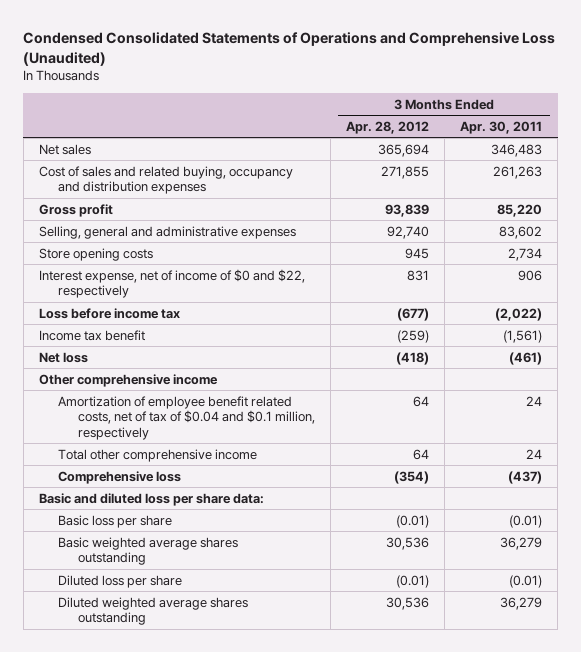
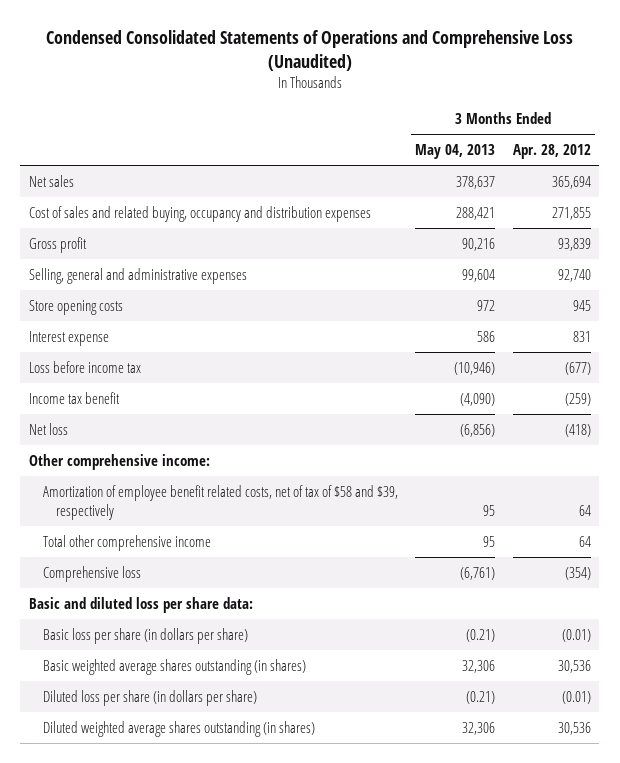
- | 3 Months Ended Apr. 28, 2012 | 3 Months Ended Apr. 30, 2011
+ | 3 Months Ended May 04, 2013 | 3 Months Ended Apr. 28, 2012
- Interest expense, net of income of $0 and $22, respectively | 831 | 906
+ Interest expense | 586 | 831
- Other comprehensive income
- Amortization of employee benefit related costs, net of tax of $0.04 and $0.1 million, respectively | 64 | 24
+ Other comprehensive income:
+ Amortization of employee benefit related costs, net of tax of $58 and $39, respectively | 95 | 64
- Basic loss per share | (0.01) | (0.01)
- Basic weighted average shares outstanding | 30,536 | 36,279
- Diluted loss per share | (0.01) | (0.01)
- Diluted weighted average shares outstanding | 30,536 | 36,279
+ Basic loss per share (in dollars per share) | (0.21) | (0.01)
+ Basic weighted average shares outstanding (in shares) | 32,306 | 30,536
+ Diluted loss per share (in dollars per share) | (0.21) | (0.01)
+ Diluted weighted average shares outstanding (in shares) | 32,306 | 30,536

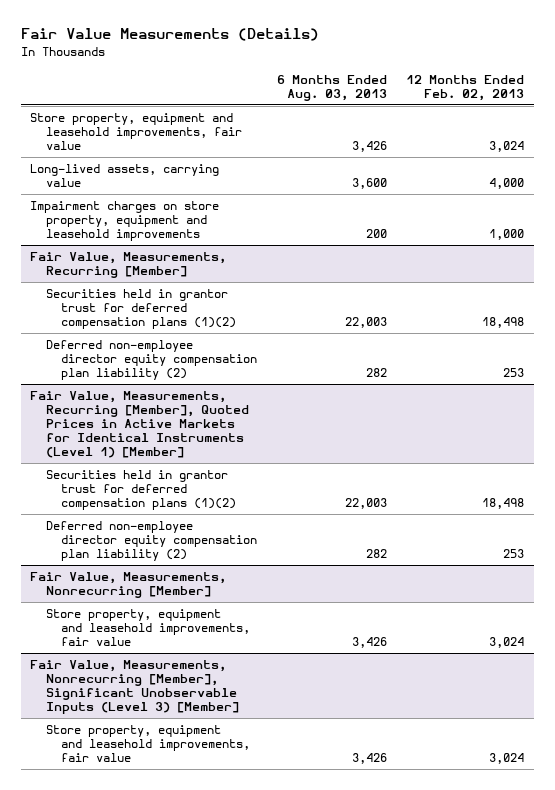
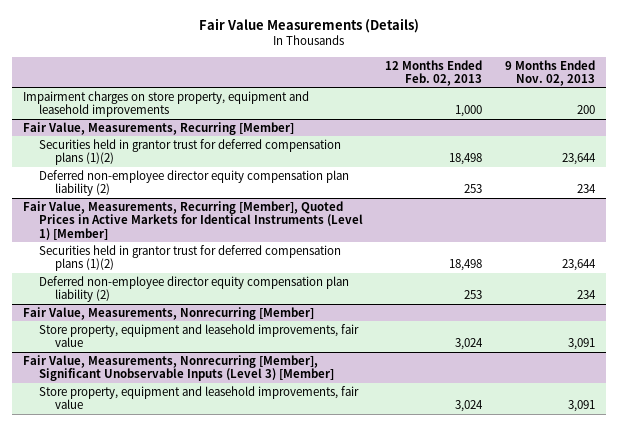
- | 6 Months Ended Aug. 03, 2013 | 12 Months Ended Feb. 02, 2013
+ | 12 Months Ended Feb. 02, 2013 | 9 Months Ended Nov. 02, 2013
- Store property, equipment and leasehold improvements, fair value | 3,426 | 3,024
- Long-lived assets, carrying value | 3,600 | 4,000

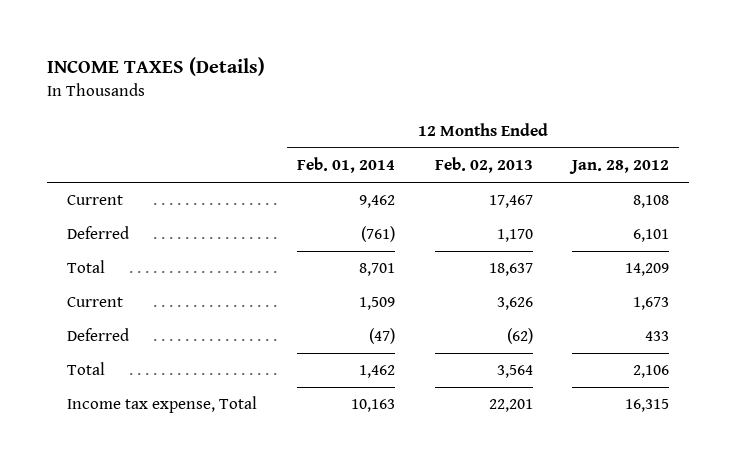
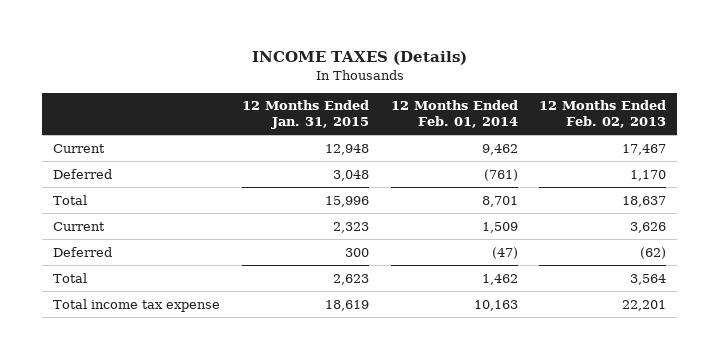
- | 12 Months Ended Feb. 01, 2014 | 12 Months Ended Feb. 02, 2013 | 12 Months Ended Jan. 28, 2012
+ | 12 Months Ended Jan. 31, 2015 | 12 Months Ended Feb. 01, 2014 | 12 Months Ended Feb. 02, 2013
- Income tax expense, Total | 10,163 | 22,201 | 16,315
+ Total income tax expense | 18,619 | 10,163 | 22,201

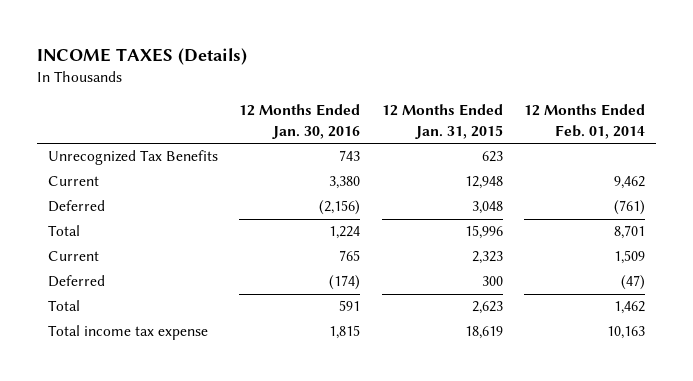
- | 12 Months Ended Jan. 31, 2015 | 12 Months Ended Feb. 01, 2014 | 12 Months Ended Feb. 02, 2013
+ | 12 Months Ended Jan. 30, 2016 | 12 Months Ended Jan. 31, 2015 | 12 Months Ended Feb. 01, 2014
+ Unrecognized Tax Benefits | 743 | 623 |

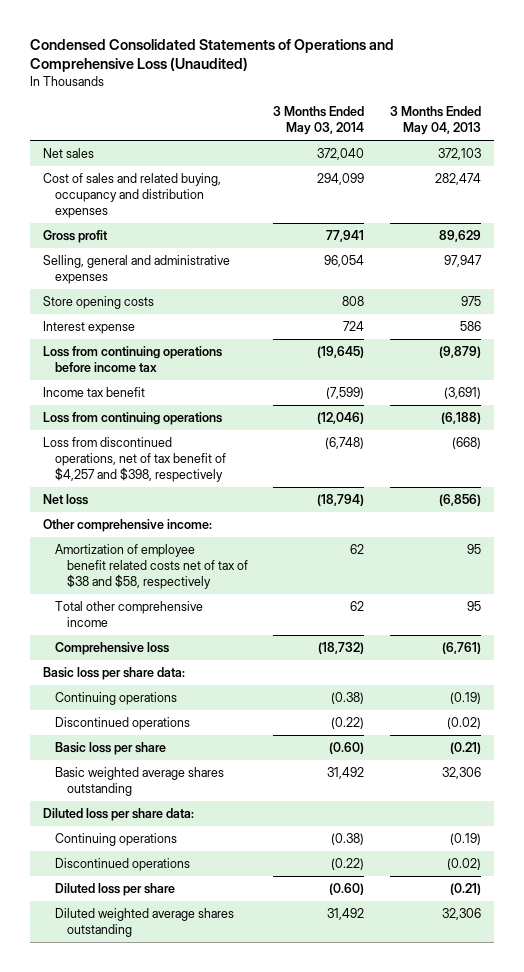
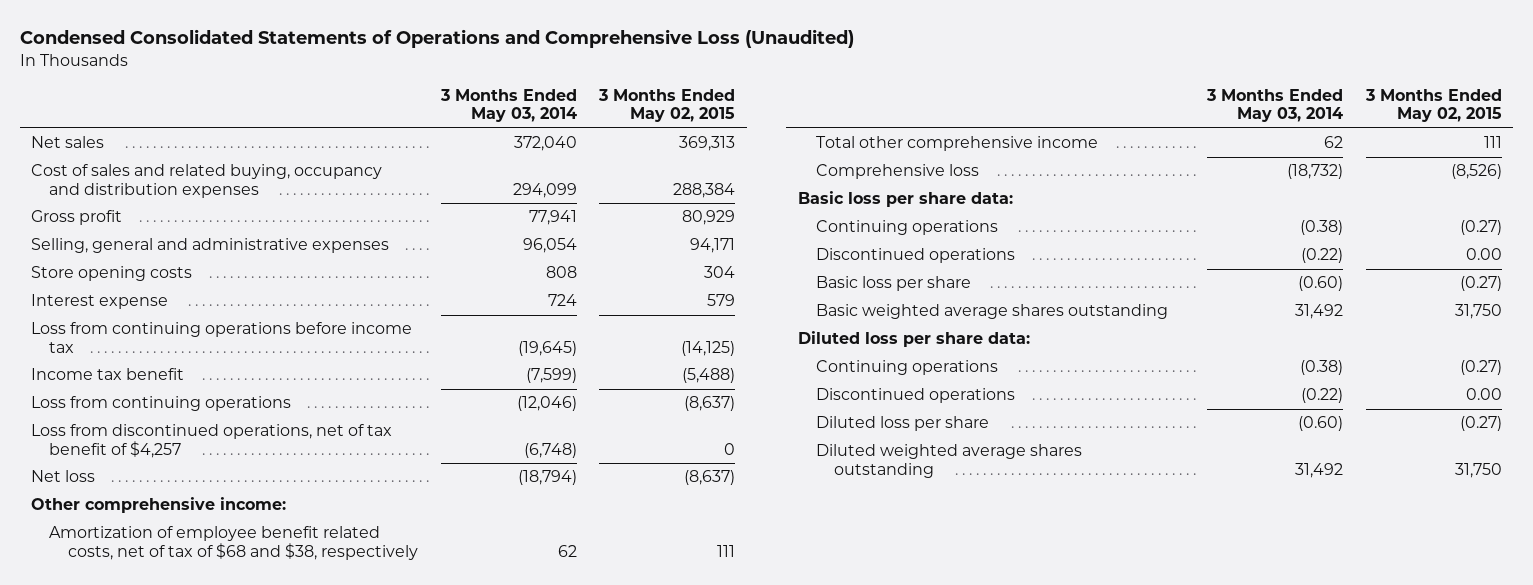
- | 3 Months Ended May 03, 2014 | 3 Months Ended May 04, 2013
+ | 3 Months Ended May 03, 2014 | 3 Months Ended May 02, 2015
- Loss from discontinued operations, net of tax benefit of $4,257 and $398, respectively | (6,748) | (668)
+ Loss from discontinued operations, net of tax benefit of $4,257 | (6,748) | 0
- Amortization of employee benefit related costs net of tax of $38 and $58, respectively | 62 | 95
+ Amortization of employee benefit related costs, net of tax of $68 and $38, respectively | 62 | 111

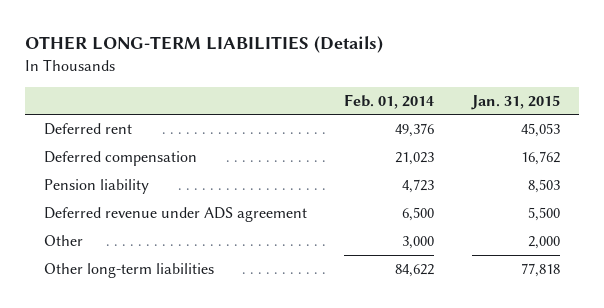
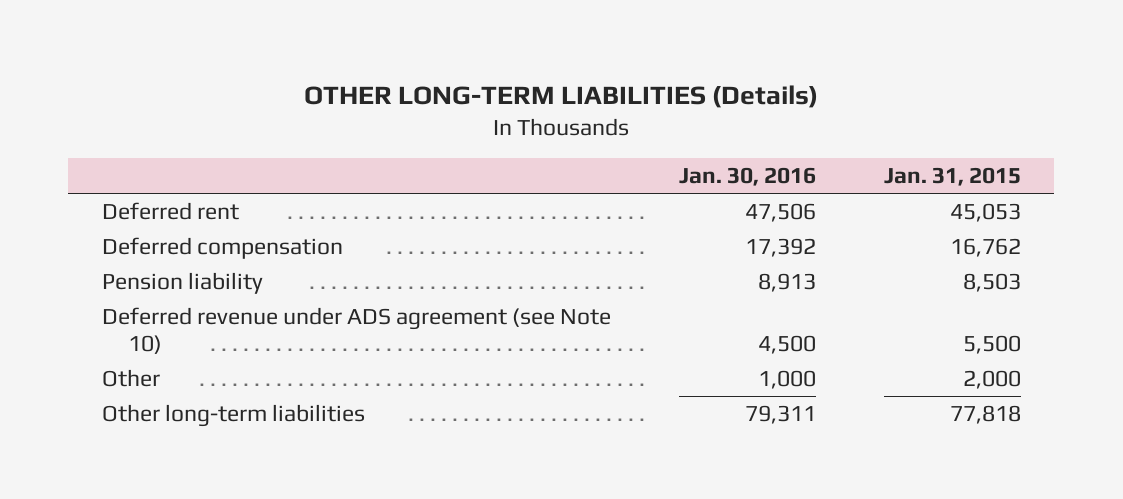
- | Feb. 01, 2014 | Jan. 31, 2015
+ | Jan. 30, 2016 | Jan. 31, 2015
- Deferred revenue under ADS agreement | 6,500 | 5,500
+ Deferred revenue under ADS agreement (see Note 10) | 4,500 | 5,500

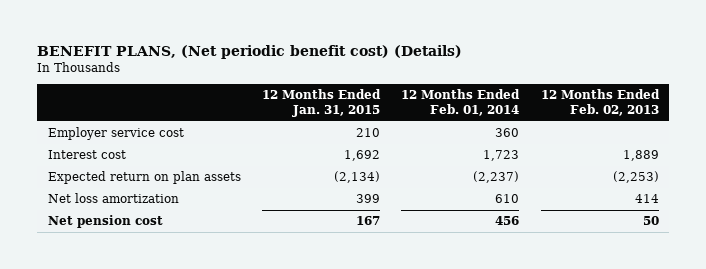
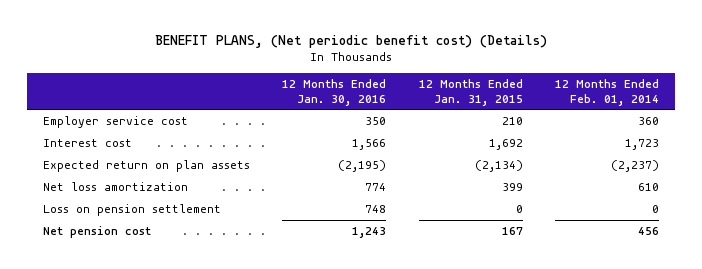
- | 12 Months Ended Jan. 31, 2015 | 12 Months Ended Feb. 01, 2014 | 12 Months Ended Feb. 02, 2013
+ | 12 Months Ended Jan. 30, 2016 | 12 Months Ended Jan. 31, 2015 | 12 Months Ended Feb. 01, 2014
+ Loss on pension settlement | 748 | 0 | 0

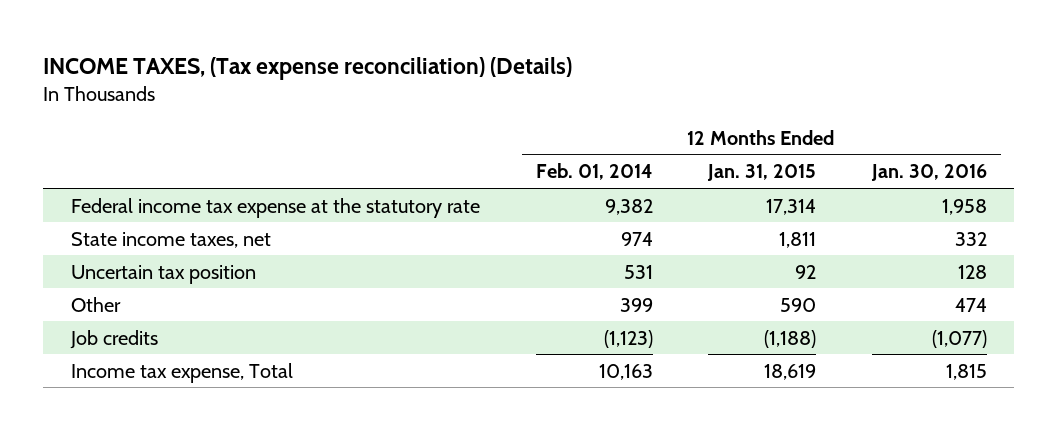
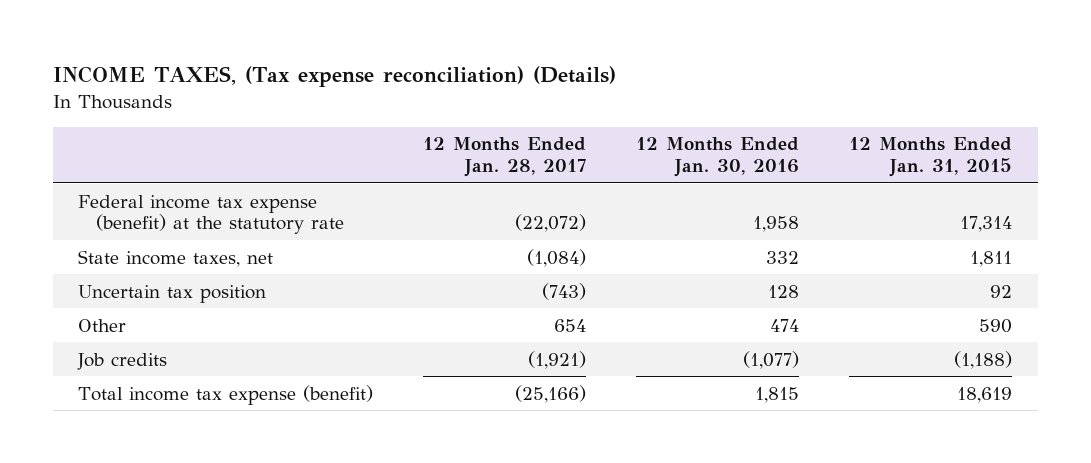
- | 12 Months Ended Feb. 01, 2014 | 12 Months Ended Jan. 31, 2015 | 12 Months Ended Jan. 30, 2016
+ | 12 Months Ended Jan. 28, 2017 | 12 Months Ended Jan. 30, 2016 | 12 Months Ended Jan. 31, 2015
- Federal income tax expense at the statutory rate | 9,382 | 17,314 | 1,958
+ Federal income tax expense (benefit) at the statutory rate | (22,072) | 1,958 | 17,314
- Income tax expense, Total | 10,163 | 18,619 | 1,815
+ Total income tax expense (benefit) | (25,166) | 1,815 | 18,619

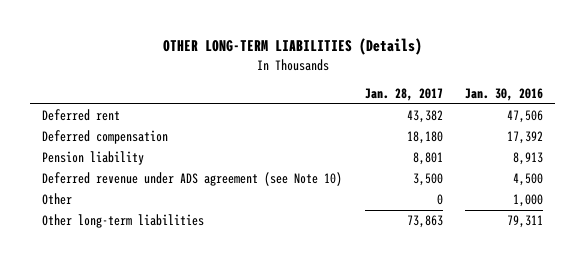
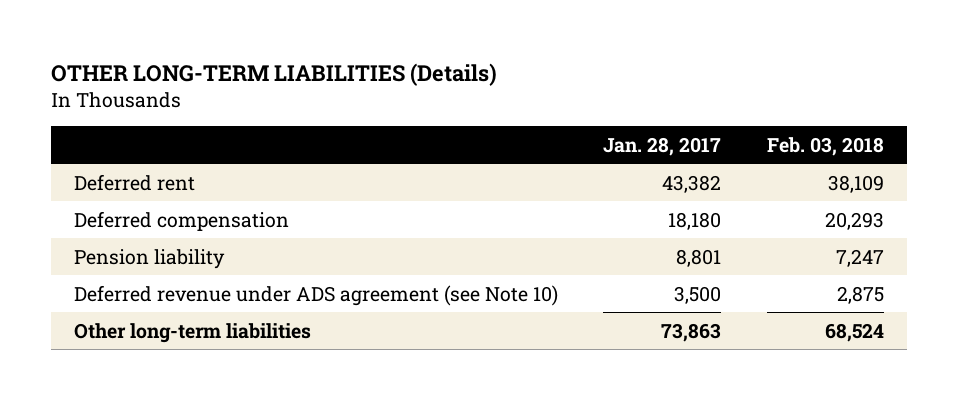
- | Jan. 28, 2017 | Jan. 30, 2016
+ | Jan. 28, 2017 | Feb. 03, 2018
- Other | 0 | 1,000

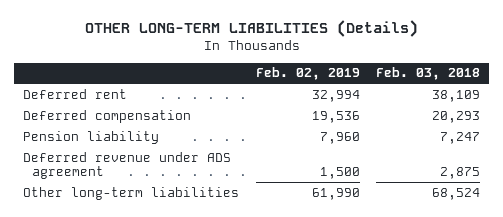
- | Jan. 28, 2017 | Feb. 03, 2018
+ | Feb. 02, 2019 | Feb. 03, 2018
- Deferred revenue under ADS agreement (see Note 10) | 3,500 | 2,875
+ Deferred revenue under ADS agreement | 1,500 | 2,875

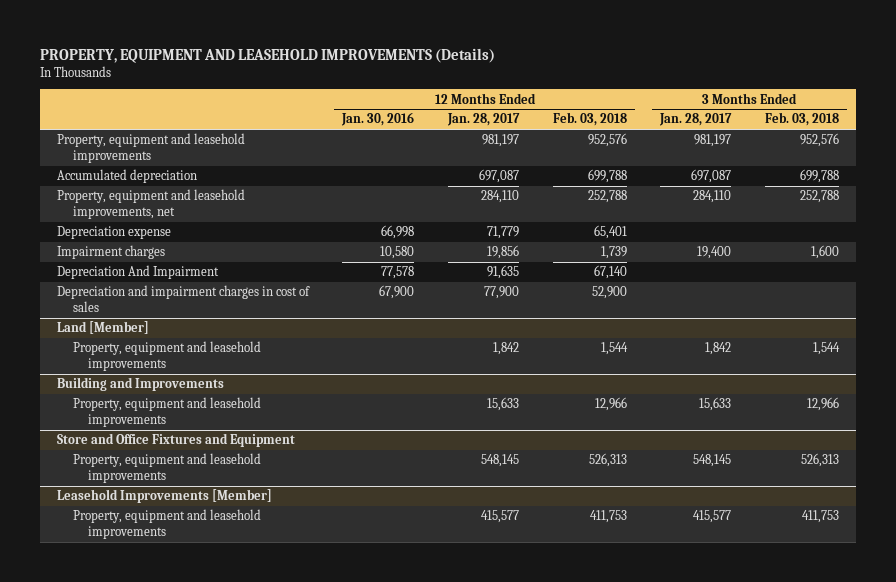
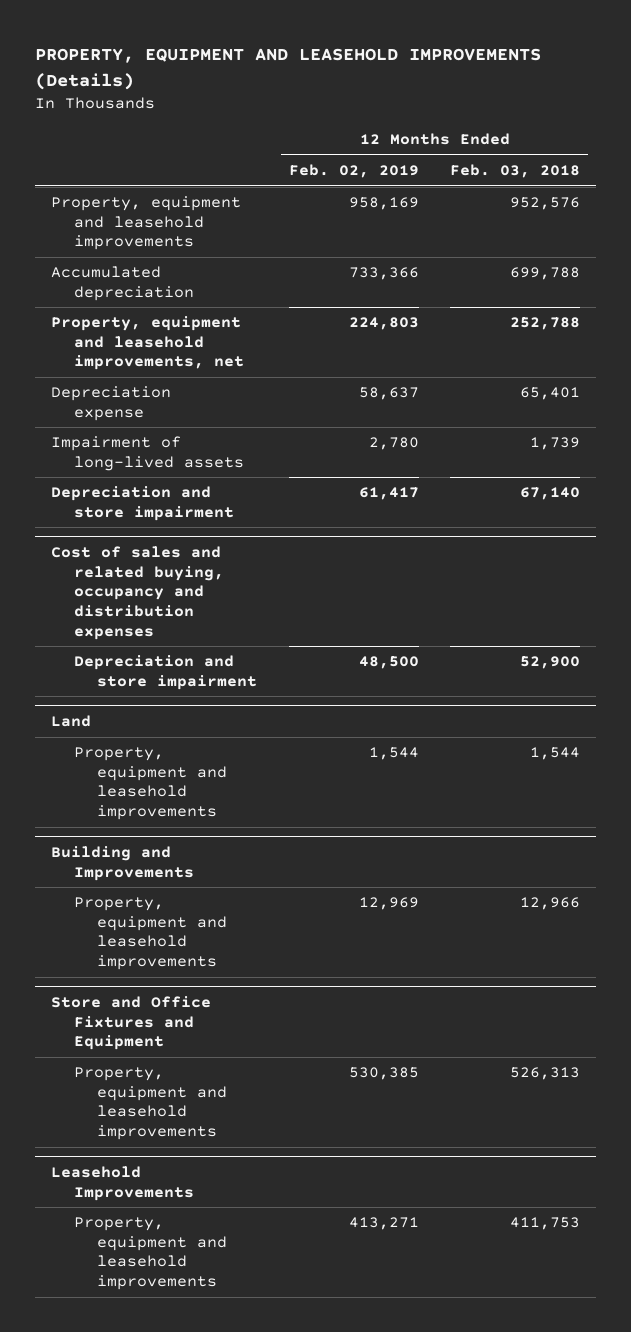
- | 12 Months Ended Jan. 30, 2016 | 12 Months Ended Jan. 28, 2017 | 12 Months Ended Feb. 03, 2018 | 3 Months Ended Jan. 28, 2017 | 3 Months Ended Feb. 03, 2018
+ | 12 Months Ended Feb. 02, 2019 | 12 Months Ended Feb. 03, 2018
- Impairment charges | 10,580 | 19,856 | 1,739 | 19,400 | 1,600
- Depreciation And Impairment | 77,578 | 91,635 | 67,140 | |
- Depreciation and impairment charges in cost of sales | 67,900 | 77,900 | 52,900 | |
- Land [Member]
+ Impairment of long-lived assets | 2,780 | 1,739
+ Depreciation and store impairment | 61,417 | 67,140
+ Cost of sales and related buying, occupancy and distribution expenses
+ Depreciation and store impairment | 48,500 | 52,900
+ Land
- Leasehold Improvements [Member]
+ Leasehold Improvements

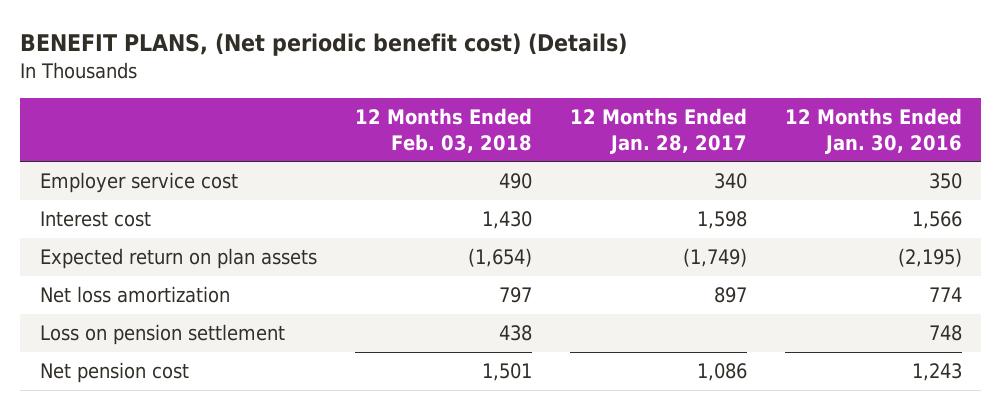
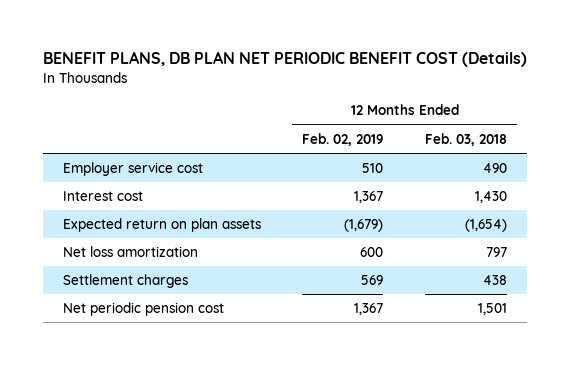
- BENEFIT PLANS, (Net periodic benefit cost) (Details)
+ BENEFIT PLANS, DB PLAN NET PERIODIC BENEFIT COST (Details)
- | 12 Months Ended Feb. 03, 2018 | 12 Months Ended Jan. 28, 2017 | 12 Months Ended Jan. 30, 2016
+ | 12 Months Ended Feb. 02, 2019 | 12 Months Ended Feb. 03, 2018
- Loss on pension settlement | 438 | | 748
- Net pension cost | 1,501 | 1,086 | 1,243
+ Settlement charges | 569 | 438
+ Net periodic pension cost | 1,367 | 1,501

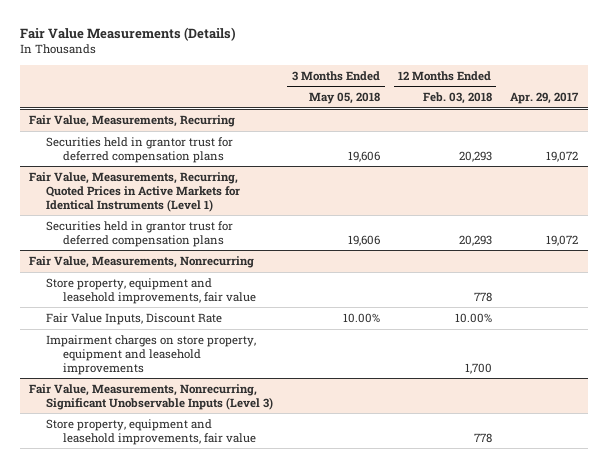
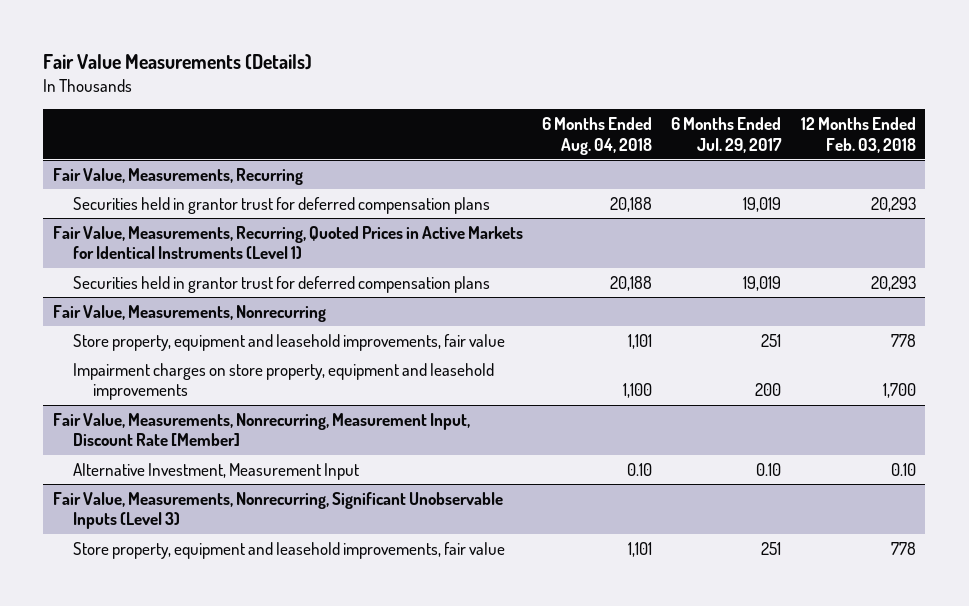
- | 3 Months Ended May 05, 2018 | 12 Months Ended Feb. 03, 2018 | Apr. 29, 2017
+ | 6 Months Ended Aug. 04, 2018 | 6 Months Ended Jul. 29, 2017 | 12 Months Ended Feb. 03, 2018
@ Fair Value, Measurements, Nonrecurring
- Fair Value Inputs, Discount Rate | 10.00% | 10.00% |
+ Fair Value, Measurements, Nonrecurring, Measurement Input, Discount Rate [Member]
+ Alternative Investment, Measurement Input | 0.10 | 0.10 | 0.10

